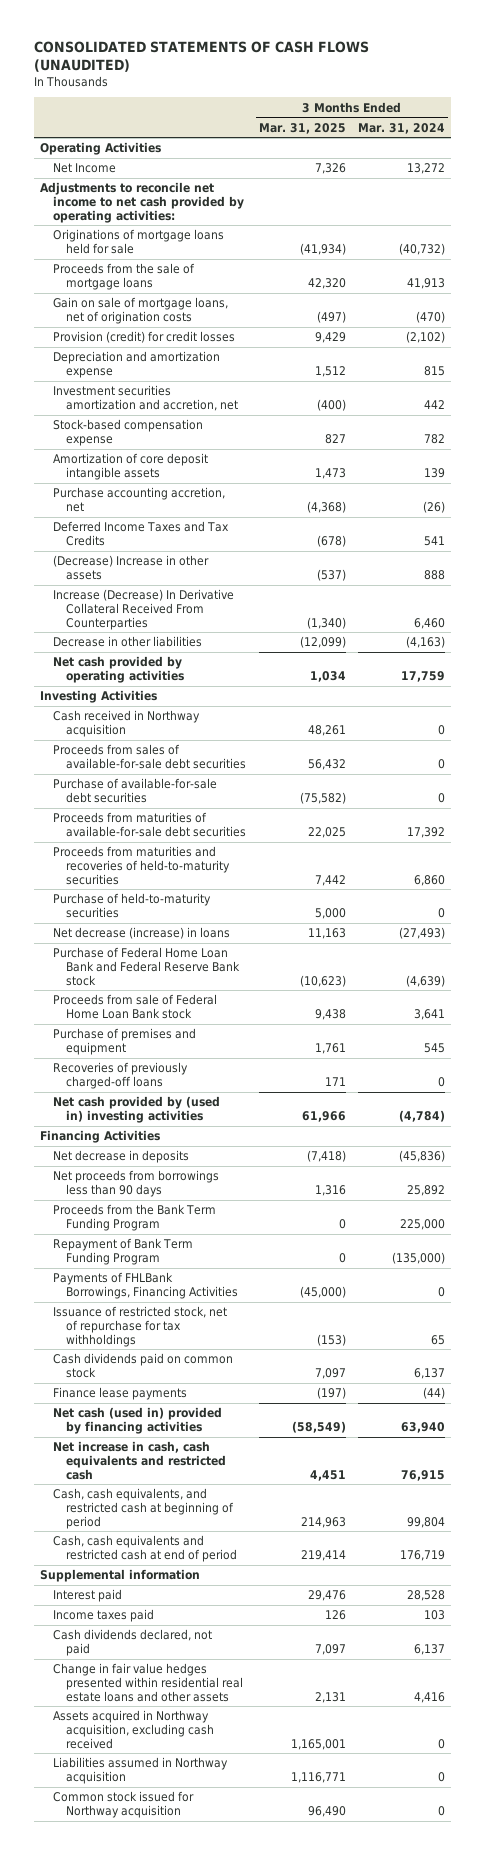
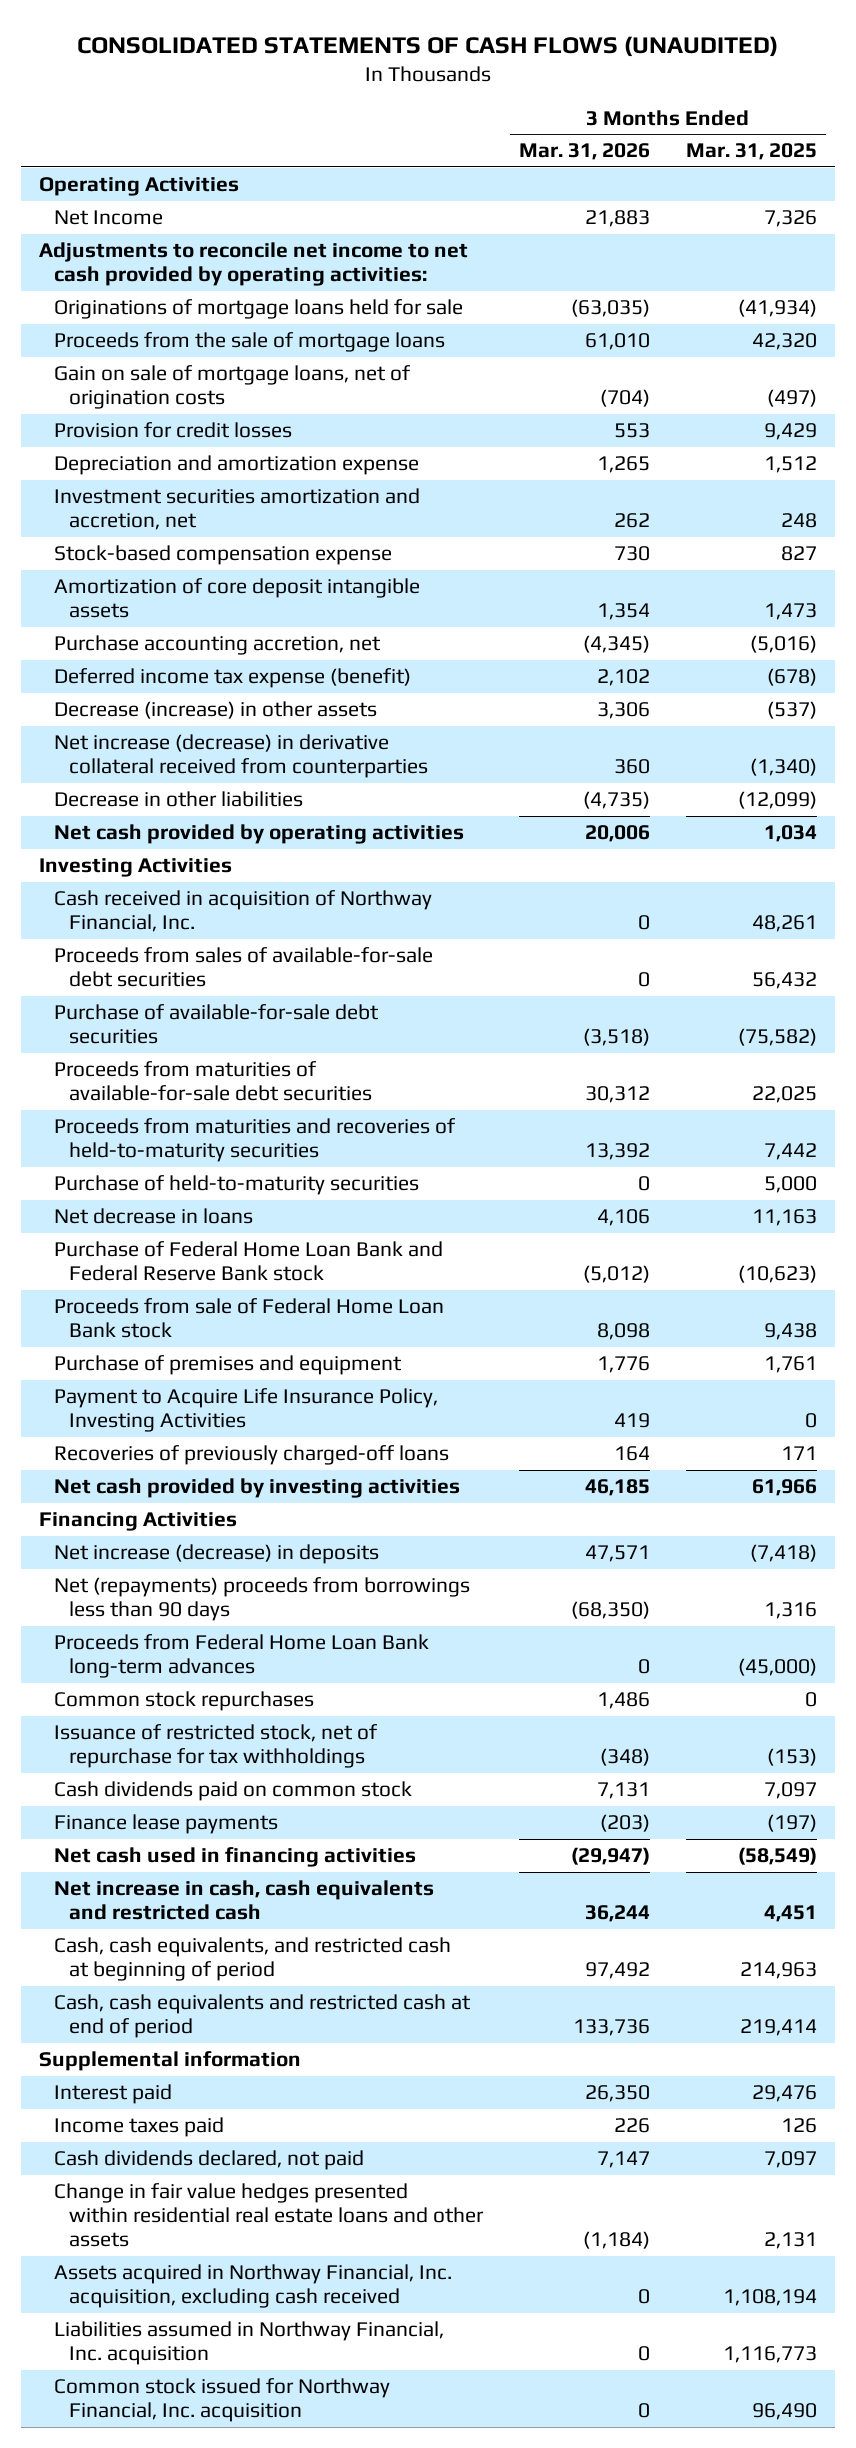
- | 3 Months Ended Mar. 31, 2025 | 3 Months Ended Mar. 31, 2024
+ | 3 Months Ended Mar. 31, 2026 | 3 Months Ended Mar. 31, 2025
- Provision (credit) for credit losses | 9,429 | (2,102)
+ Provision for credit losses | 553 | 9,429
- Investment securities amortization and accretion, net | (400) | 442
+ Investment securities amortization and accretion, net | 262 | 248
- Purchase accounting accretion, net | (4,368) | (26)
- Deferred Income Taxes and Tax Credits | (678) | 541
- (Decrease) Increase in other assets | (537) | 888
- Increase (Decrease) In Derivative Collateral Received From Counterparties | (1,340) | 6,460
+ Purchase accounting accretion, net | (4,345) | (5,016)
+ Deferred income tax expense (benefit) | 2,102 | (678)
+ Decrease (increase) in other assets | 3,306 | (537)
+ Net increase (decrease) in derivative collateral received from counterparties | 360 | (1,340)
- Cash received in Northway acquisition | 48,261 | 0
+ Cash received in acquisition of Northway Financial, Inc. | 0 | 48,261
- Net decrease (increase) in loans | 11,163 | (27,493)
+ Net decrease in loans | 4,106 | 11,163
+ Payment to Acquire Life Insurance Policy, Investing Activities | 419 | 0
- Net cash provided by (used in) investing activities | 61,966 | (4,784)
+ Net cash provided by investing activities | 46,185 | 61,966
- Net decrease in deposits | (7,418) | (45,836)
- Net proceeds from borrowings less than 90 days | 1,316 | 25,892
- Proceeds from the Bank Term Funding Program | 0 | 225,000
- Repayment of Bank Term Funding Program | 0 | (135,000)
- Payments of FHLBank Borrowings, Financing Activities | (45,000) | 0
+ Net increase (decrease) in deposits | 47,571 | (7,418)
+ Net (repayments) proceeds from borrowings less than 90 days | (68,350) | 1,316
+ Proceeds from Federal Home Loan Bank long-term advances | 0 | (45,000)
+ Common stock repurchases | 1,486 | 0
- Net cash (used in) provided by financing activities | (58,549) | 63,940
+ Net cash used in financing activities | (29,947) | (58,549)
- Assets acquired in Northway acquisition, excluding cash received | 1,165,001 | 0
- Liabilities assumed in Northway acquisition | 1,116,771 | 0
- Common stock issued for Northway acquisition | 96,490 | 0
+ Assets acquired in Northway Financial, Inc. acquisition, excluding cash received | 0 | 1,108,194
+ Liabilities assumed in Northway Financial, Inc. acquisition | 0 | 1,116,773
+ Common stock issued for Northway Financial, Inc. acquisition | 0 | 96,490

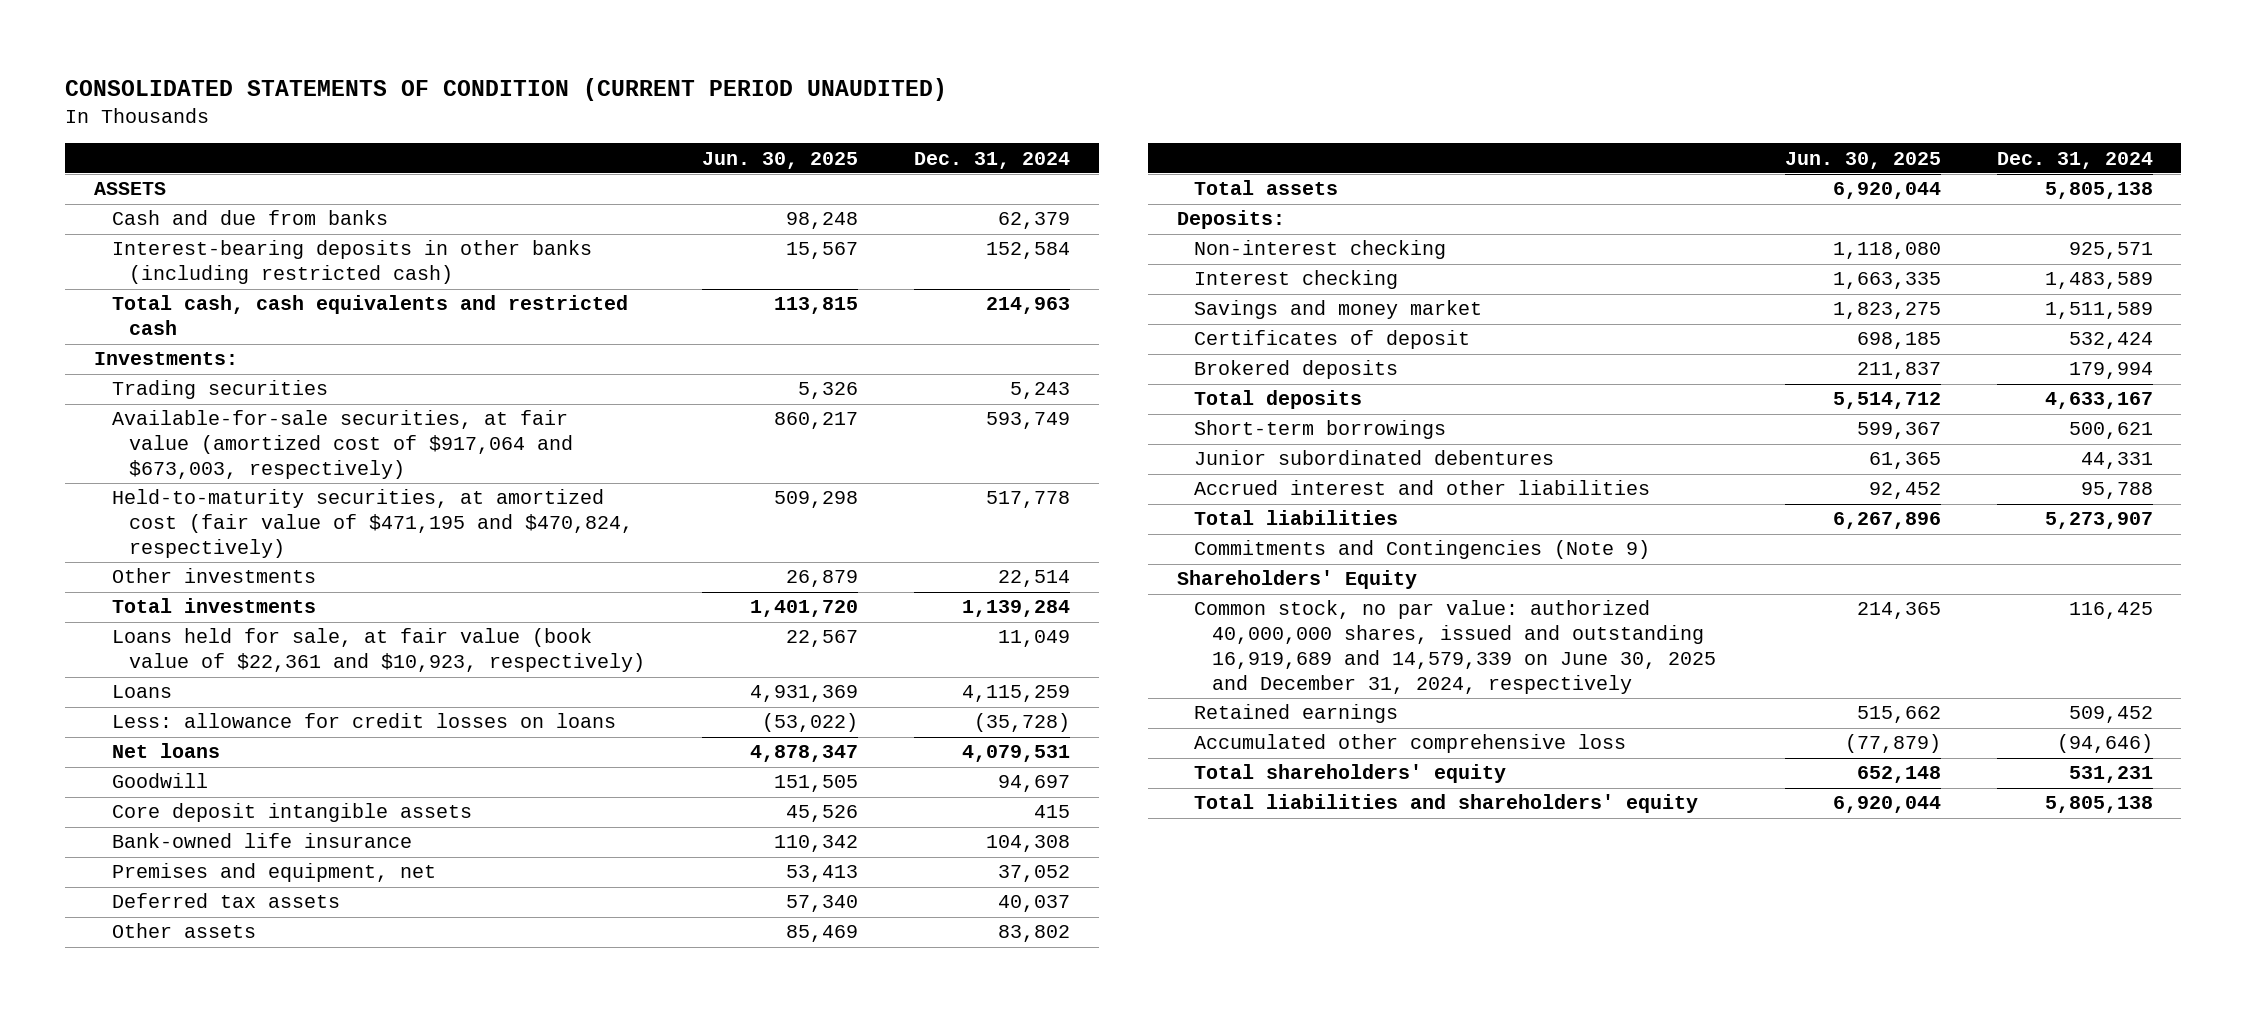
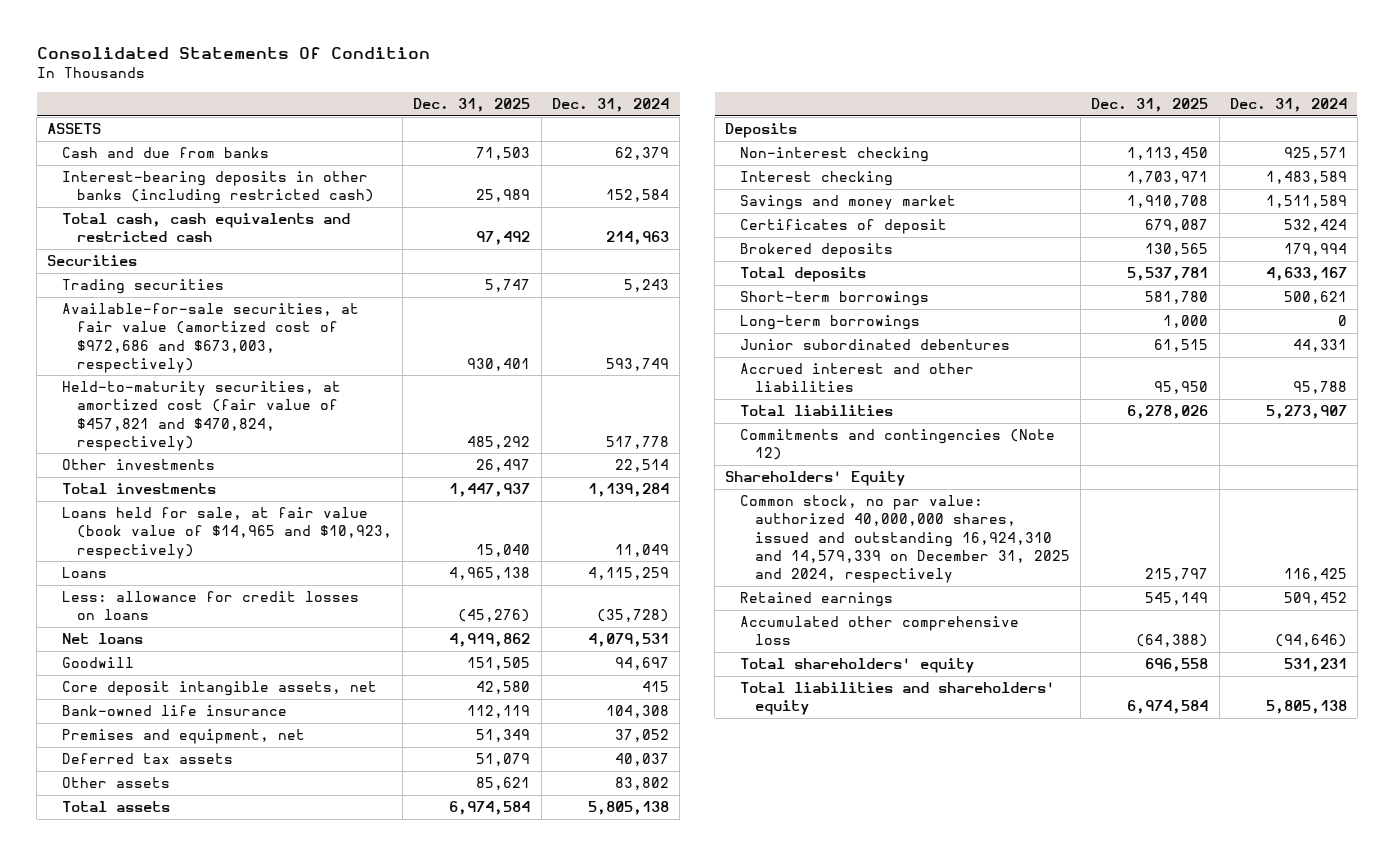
- CONSOLIDATED STATEMENTS OF CONDITION (CURRENT PERIOD UNAUDITED)
+ Consolidated Statements Of Condition
- | Jun. 30, 2025 | Dec. 31, 2024
+ | Dec. 31, 2025 | Dec. 31, 2024
- Investments:
+ Securities
- Available-for-sale securities, at fair value (amortized cost of $917,064 and $673,003, respectively) | 860,217 | 593,749
- Held-to-maturity securities, at amortized cost (fair value of $471,195 and $470,824, respectively) | 509,298 | 517,778
+ Available-for-sale securities, at fair value (amortized cost of $972,686 and $673,003, respectively) | 930,401 | 593,749
+ Held-to-maturity securities, at amortized cost (fair value of $457,821 and $470,824, respectively) | 485,292 | 517,778
- Loans held for sale, at fair value (book value of $22,361 and $10,923, respectively) | 22,567 | 11,049
+ Loans held for sale, at fair value (book value of $14,965 and $10,923, respectively) | 15,040 | 11,049
- Core deposit intangible assets | 45,526 | 415
+ Core deposit intangible assets, net | 42,580 | 415
- Deposits:
+ Deposits
+ Long-term borrowings | 1,000 | 0
- Commitments and Contingencies (Note 9)
+ Commitments and contingencies (Note 12)
- Common stock, no par value: authorized 40,000,000 shares, issued and outstanding 16,919,689 and 14,579,339 on June 30, 2025 and December 31, 2024, respectively | 214,365 | 116,425
+ Common stock, no par value: authorized 40,000,000 shares, issued and outstanding 16,924,310 and 14,579,339 on December 31, 2025 and 2024, respectively | 215,797 | 116,425

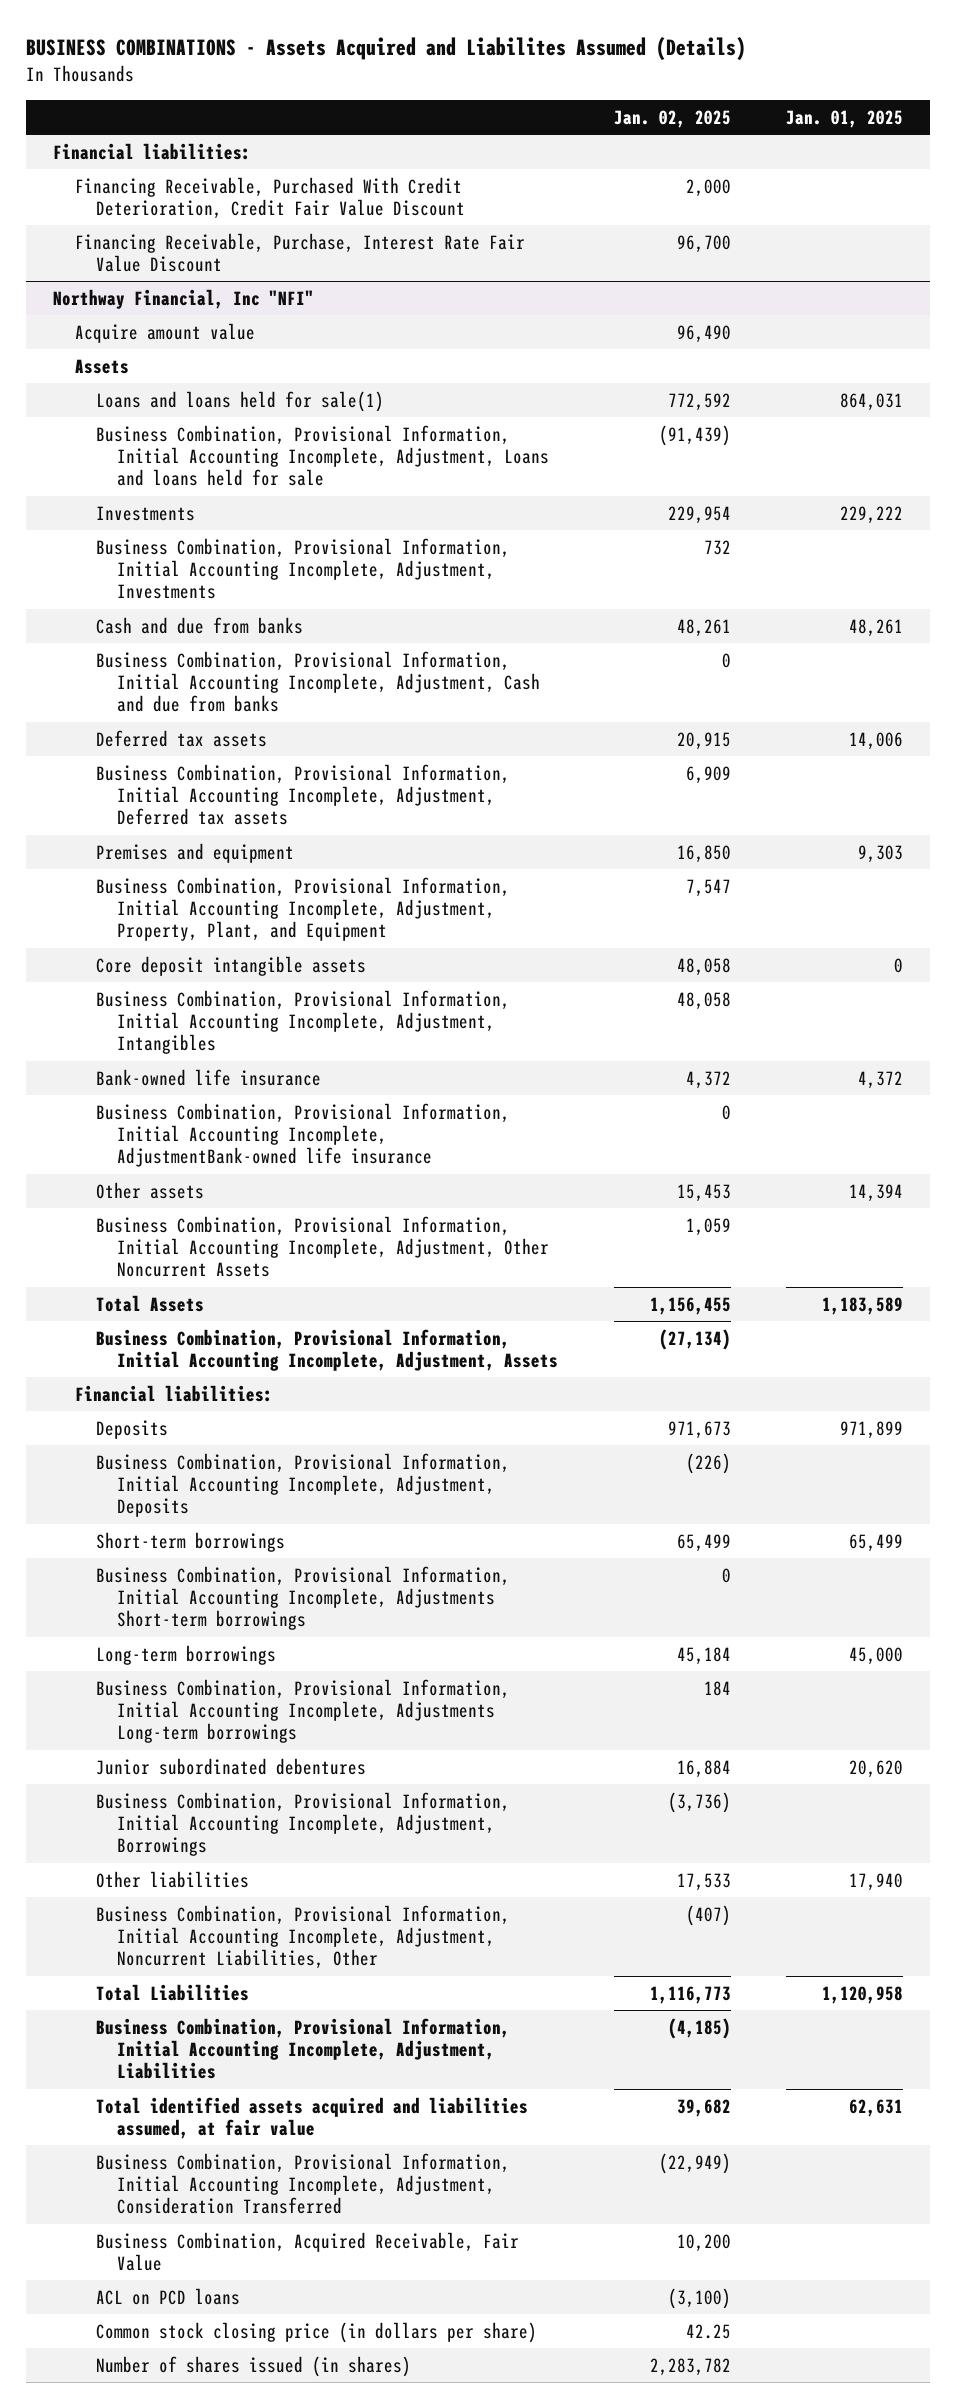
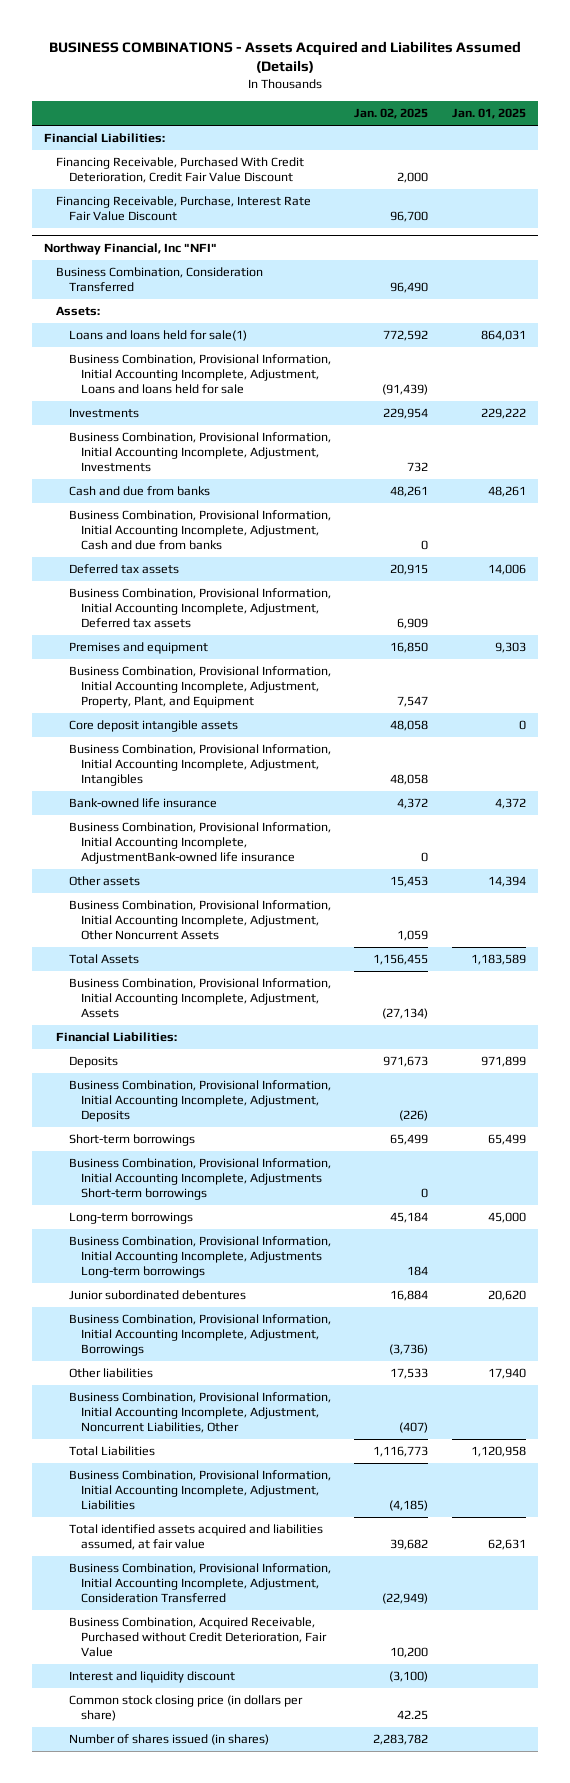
- Financial liabilities:
+ Financial Liabilities:
@ Northway Financial, Inc "NFI"
- Acquire amount value | 96,490 |
- Assets
+ Business Combination, Consideration Transferred | 96,490 |
+ Assets:
- Financial liabilities:
+ Financial Liabilities:
- Business Combination, Acquired Receivable, Fair Value | 10,200 |
- ACL on PCD loans | (3,100) |
+ Business Combination, Acquired Receivable, Purchased without Credit Deterioration, Fair Value | 10,200 |
+ Interest and liquidity discount | (3,100) |

